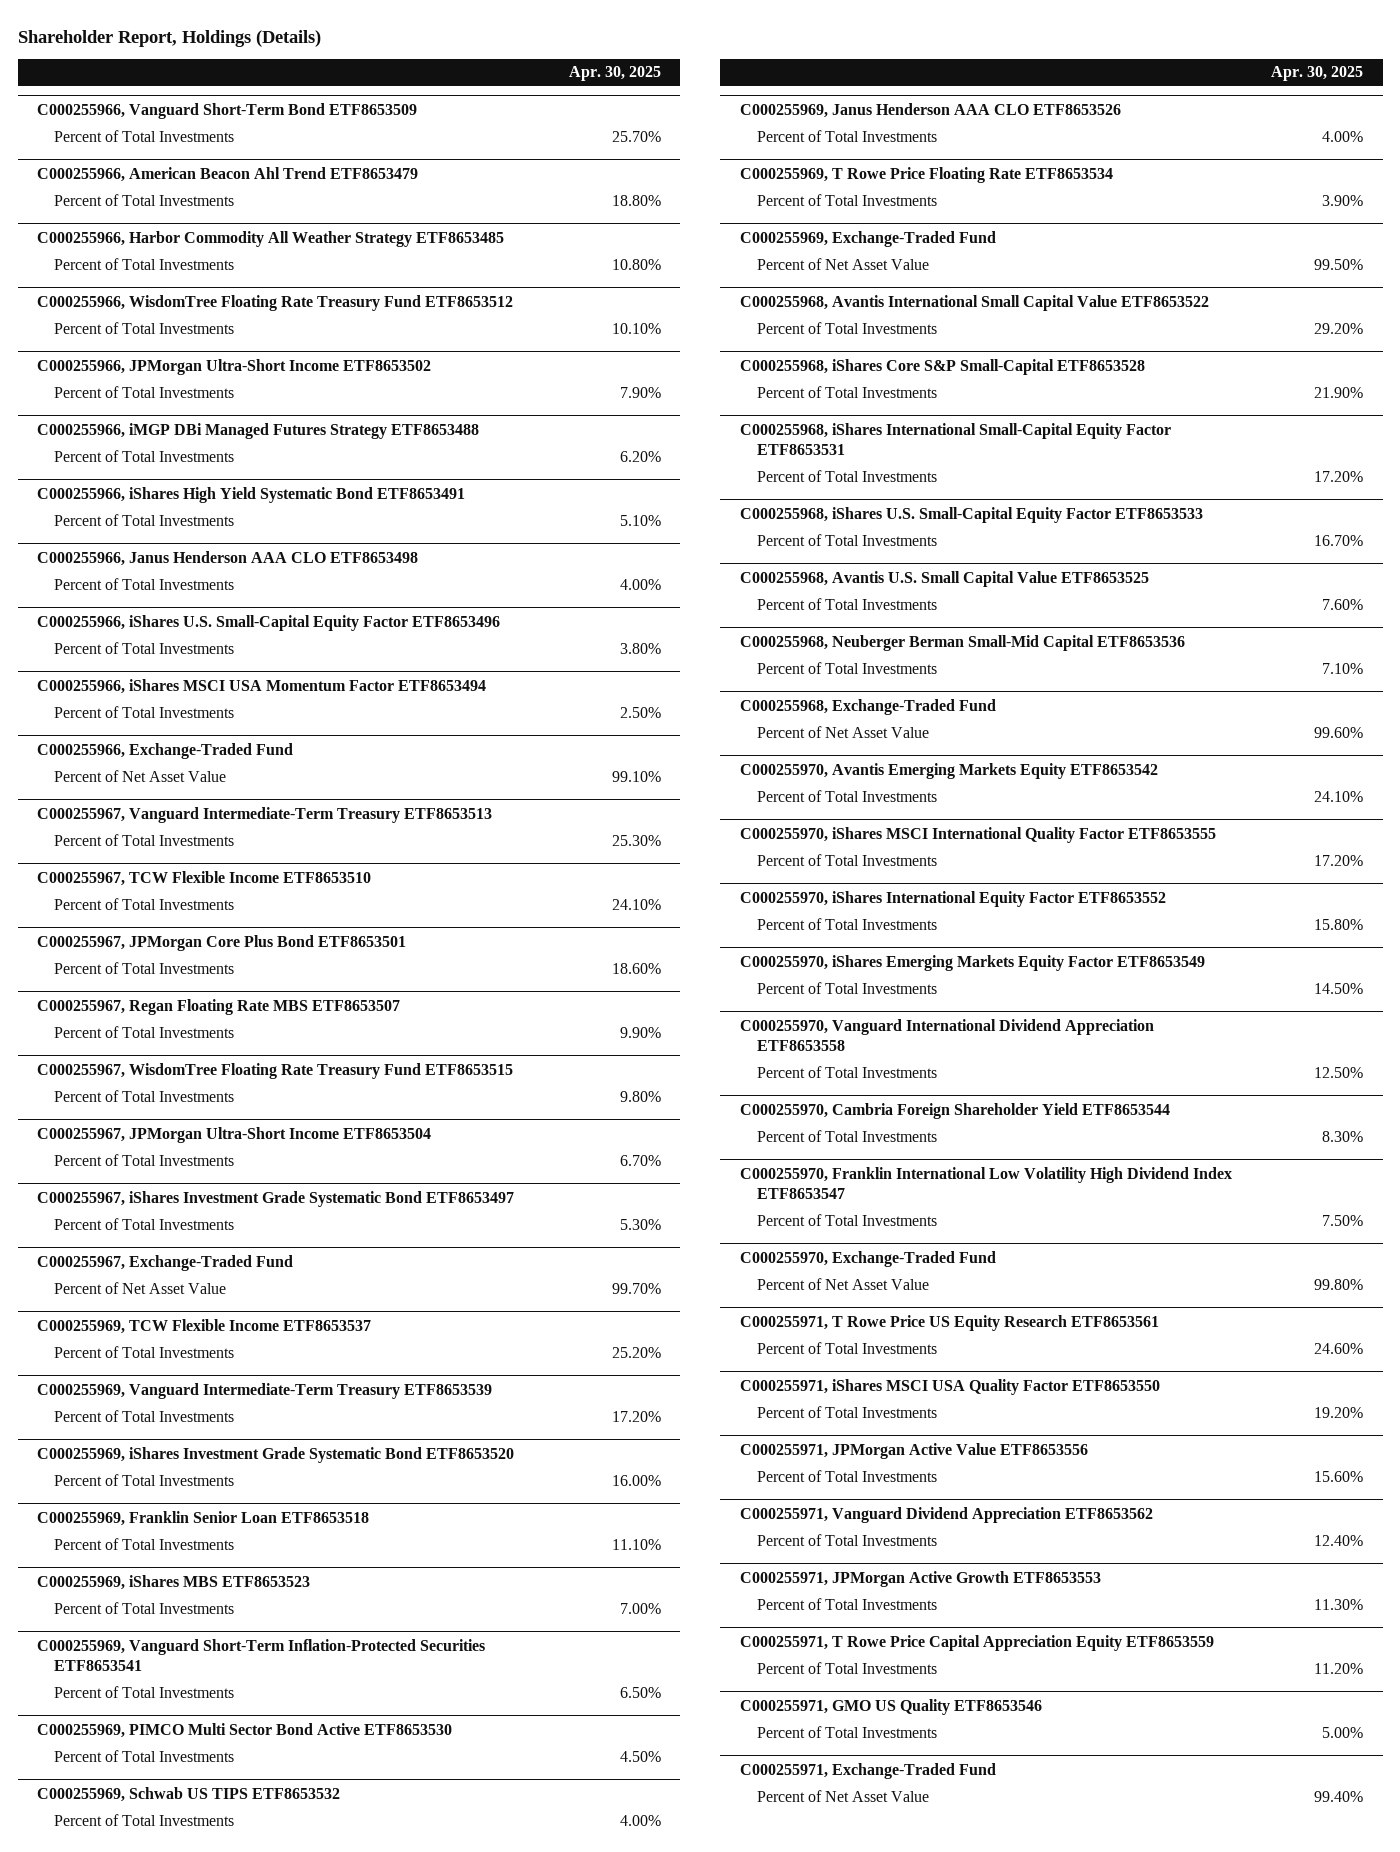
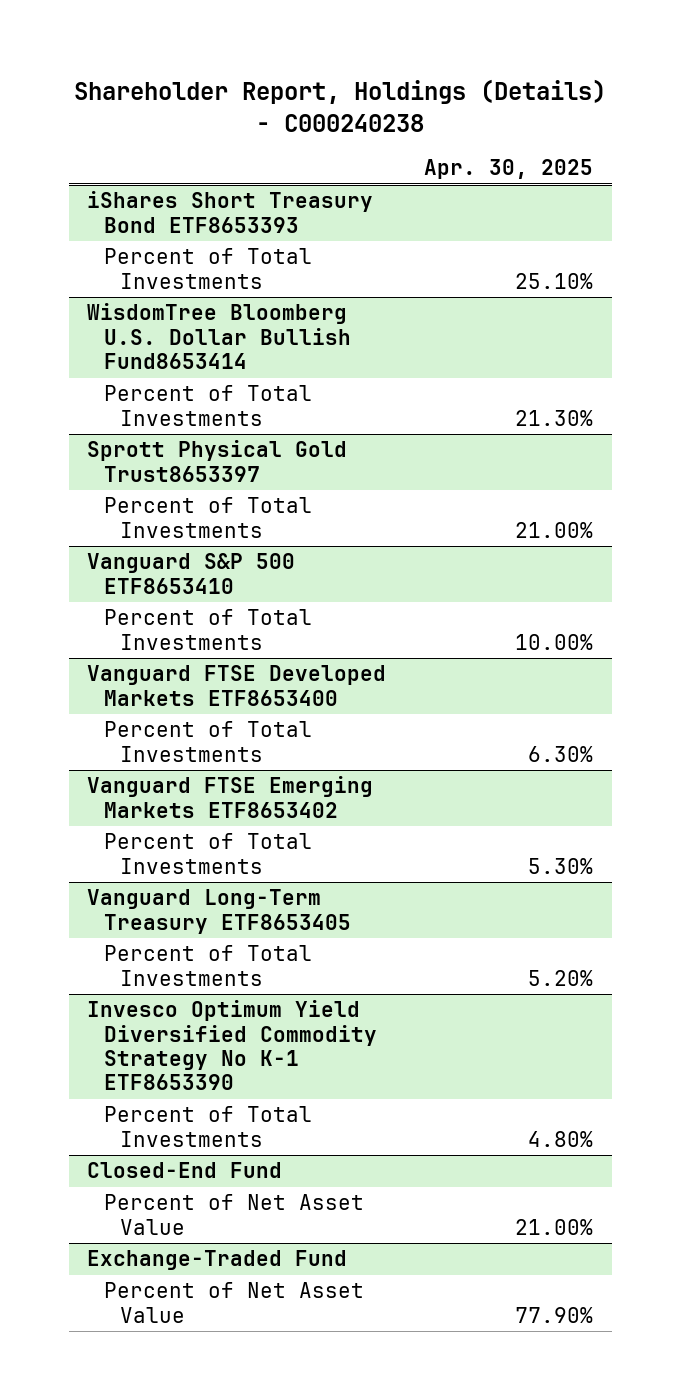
- Shareholder Report, Holdings (Details)
+ Shareholder Report, Holdings (Details) - C000240238
- C000255966, Vanguard Short-Term Bond ETF8653509
- Percent of Total Investments | 25.70%
- C000255966, American Beacon Ahl Trend ETF8653479
- Percent of Total Investments | 18.80%
- C000255966, Harbor Commodity All Weather Strategy ETF8653485
- Percent of Total Investments | 10.80%
- C000255966, WisdomTree Floating Rate Treasury Fund ETF8653512
- Percent of Total Investments | 10.10%
- C000255966, JPMorgan Ultra-Short Income ETF8653502
- Percent of Total Investments | 7.90%
- C000255966, iMGP DBi Managed Futures Strategy ETF8653488
- Percent of Total Investments | 6.20%
- C000255966, iShares High Yield Systematic Bond ETF8653491
- Percent of Total Investments | 5.10%
- C000255966, Janus Henderson AAA CLO ETF8653498
- Percent of Total Investments | 4.00%
- C000255966, iShares U.S. Small-Capital Equity Factor ETF8653496
- Percent of Total Investments | 3.80%
- C000255966, iShares MSCI USA Momentum Factor ETF8653494
- Percent of Total Investments | 2.50%
- C000255966, Exchange-Traded Fund
- Percent of Net Asset Value | 99.10%
- C000255967, Vanguard Intermediate-Term Treasury ETF8653513
- Percent of Total Investments | 25.30%
- C000255967, TCW Flexible Income ETF8653510
- Percent of Total Investments | 24.10%
- C000255967, JPMorgan Core Plus Bond ETF8653501
- Percent of Total Investments | 18.60%
- C000255967, Regan Floating Rate MBS ETF8653507
- Percent of Total Investments | 9.90%
- C000255967, WisdomTree Floating Rate Treasury Fund ETF8653515
- Percent of Total Investments | 9.80%
- C000255967, JPMorgan Ultra-Short Income ETF8653504
- Percent of Total Investments | 6.70%
- C000255967, iShares Investment Grade Systematic Bond ETF8653497
+ iShares Short Treasury Bond ETF8653393
+ Percent of Total Investments | 25.10%
+ WisdomTree Bloomberg U.S. Dollar Bullish Fund8653414
+ Percent of Total Investments | 21.30%
+ Sprott Physical Gold Trust8653397
+ Percent of Total Investments | 21.00%
+ Vanguard S&P 500 ETF8653410
+ Percent of Total Investments | 10.00%
+ Vanguard FTSE Developed Markets ETF8653400
+ Percent of Total Investments | 6.30%
+ Vanguard FTSE Emerging Markets ETF8653402
- C000255967, Exchange-Traded Fund
- Percent of Net Asset Value | 99.70%
- C000255969, TCW Flexible Income ETF8653537
- Percent of Total Investments | 25.20%
- C000255969, Vanguard Intermediate-Term Treasury ETF8653539
- Percent of Total Investments | 17.20%
- C000255969, iShares Investment Grade Systematic Bond ETF8653520
- Percent of Total Investments | 16.00%
- C000255969, Franklin Senior Loan ETF8653518
- Percent of Total Investments | 11.10%
- C000255969, iShares MBS ETF8653523
- Percent of Total Investments | 7.00%
- C000255969, Vanguard Short-Term Inflation-Protected Securities ETF8653541
- Percent of Total Investments | 6.50%
- C000255969, PIMCO Multi Sector Bond Active ETF8653530
- Percent of Total Investments | 4.50%
- C000255969, Schwab US TIPS ETF8653532
- Percent of Total Investments | 4.00%
- C000255969, Janus Henderson AAA CLO ETF8653526
- Percent of Total Investments | 4.00%
- C000255969, T Rowe Price Floating Rate ETF8653534
- Percent of Total Investments | 3.90%
- C000255969, Exchange-Traded Fund
- Percent of Net Asset Value | 99.50%
- C000255968, Avantis International Small Capital Value ETF8653522
- Percent of Total Investments | 29.20%
- C000255968, iShares Core S&P Small-Capital ETF8653528
- Percent of Total Investments | 21.90%
- C000255968, iShares International Small-Capital Equity Factor ETF8653531
- Percent of Total Investments | 17.20%
- C000255968, iShares U.S. Small-Capital Equity Factor ETF8653533
- Percent of Total Investments | 16.70%
- C000255968, Avantis U.S. Small Capital Value ETF8653525
- Percent of Total Investments | 7.60%
- C000255968, Neuberger Berman Small-Mid Capital ETF8653536
- Percent of Total Investments | 7.10%
- C000255968, Exchange-Traded Fund
- Percent of Net Asset Value | 99.60%
- C000255970, Avantis Emerging Markets Equity ETF8653542
- Percent of Total Investments | 24.10%
- C000255970, iShares MSCI International Quality Factor ETF8653555
- Percent of Total Investments | 17.20%
- C000255970, iShares International Equity Factor ETF8653552
- Percent of Total Investments | 15.80%
- C000255970, iShares Emerging Markets Equity Factor ETF8653549
- Percent of Total Investments | 14.50%
- C000255970, Vanguard International Dividend Appreciation ETF8653558
- Percent of Total Investments | 12.50%
- C000255970, Cambria Foreign Shareholder Yield ETF8653544
- Percent of Total Investments | 8.30%
- C000255970, Franklin International Low Volatility High Dividend Index ETF8653547
- Percent of Total Investments | 7.50%
- C000255970, Exchange-Traded Fund
- Percent of Net Asset Value | 99.80%
- C000255971, T Rowe Price US Equity Research ETF8653561
- Percent of Total Investments | 24.60%
- C000255971, iShares MSCI USA Quality Factor ETF8653550
- Percent of Total Investments | 19.20%
- C000255971, JPMorgan Active Value ETF8653556
- Percent of Total Investments | 15.60%
- C000255971, Vanguard Dividend Appreciation ETF8653562
- Percent of Total Investments | 12.40%
- C000255971, JPMorgan Active Growth ETF8653553
- Percent of Total Investments | 11.30%
- C000255971, T Rowe Price Capital Appreciation Equity ETF8653559
- Percent of Total Investments | 11.20%
- C000255971, GMO US Quality ETF8653546
- Percent of Total Investments | 5.00%
- C000255971, Exchange-Traded Fund
- Percent of Net Asset Value | 99.40%
+ Vanguard Long-Term Treasury ETF8653405
+ Percent of Total Investments | 5.20%
+ Invesco Optimum Yield Diversified Commodity Strategy No K-1 ETF8653390
+ Percent of Total Investments | 4.80%
+ Closed-End Fund
+ Percent of Net Asset Value | 21.00%
+ Exchange-Traded Fund
+ Percent of Net Asset Value | 77.90%

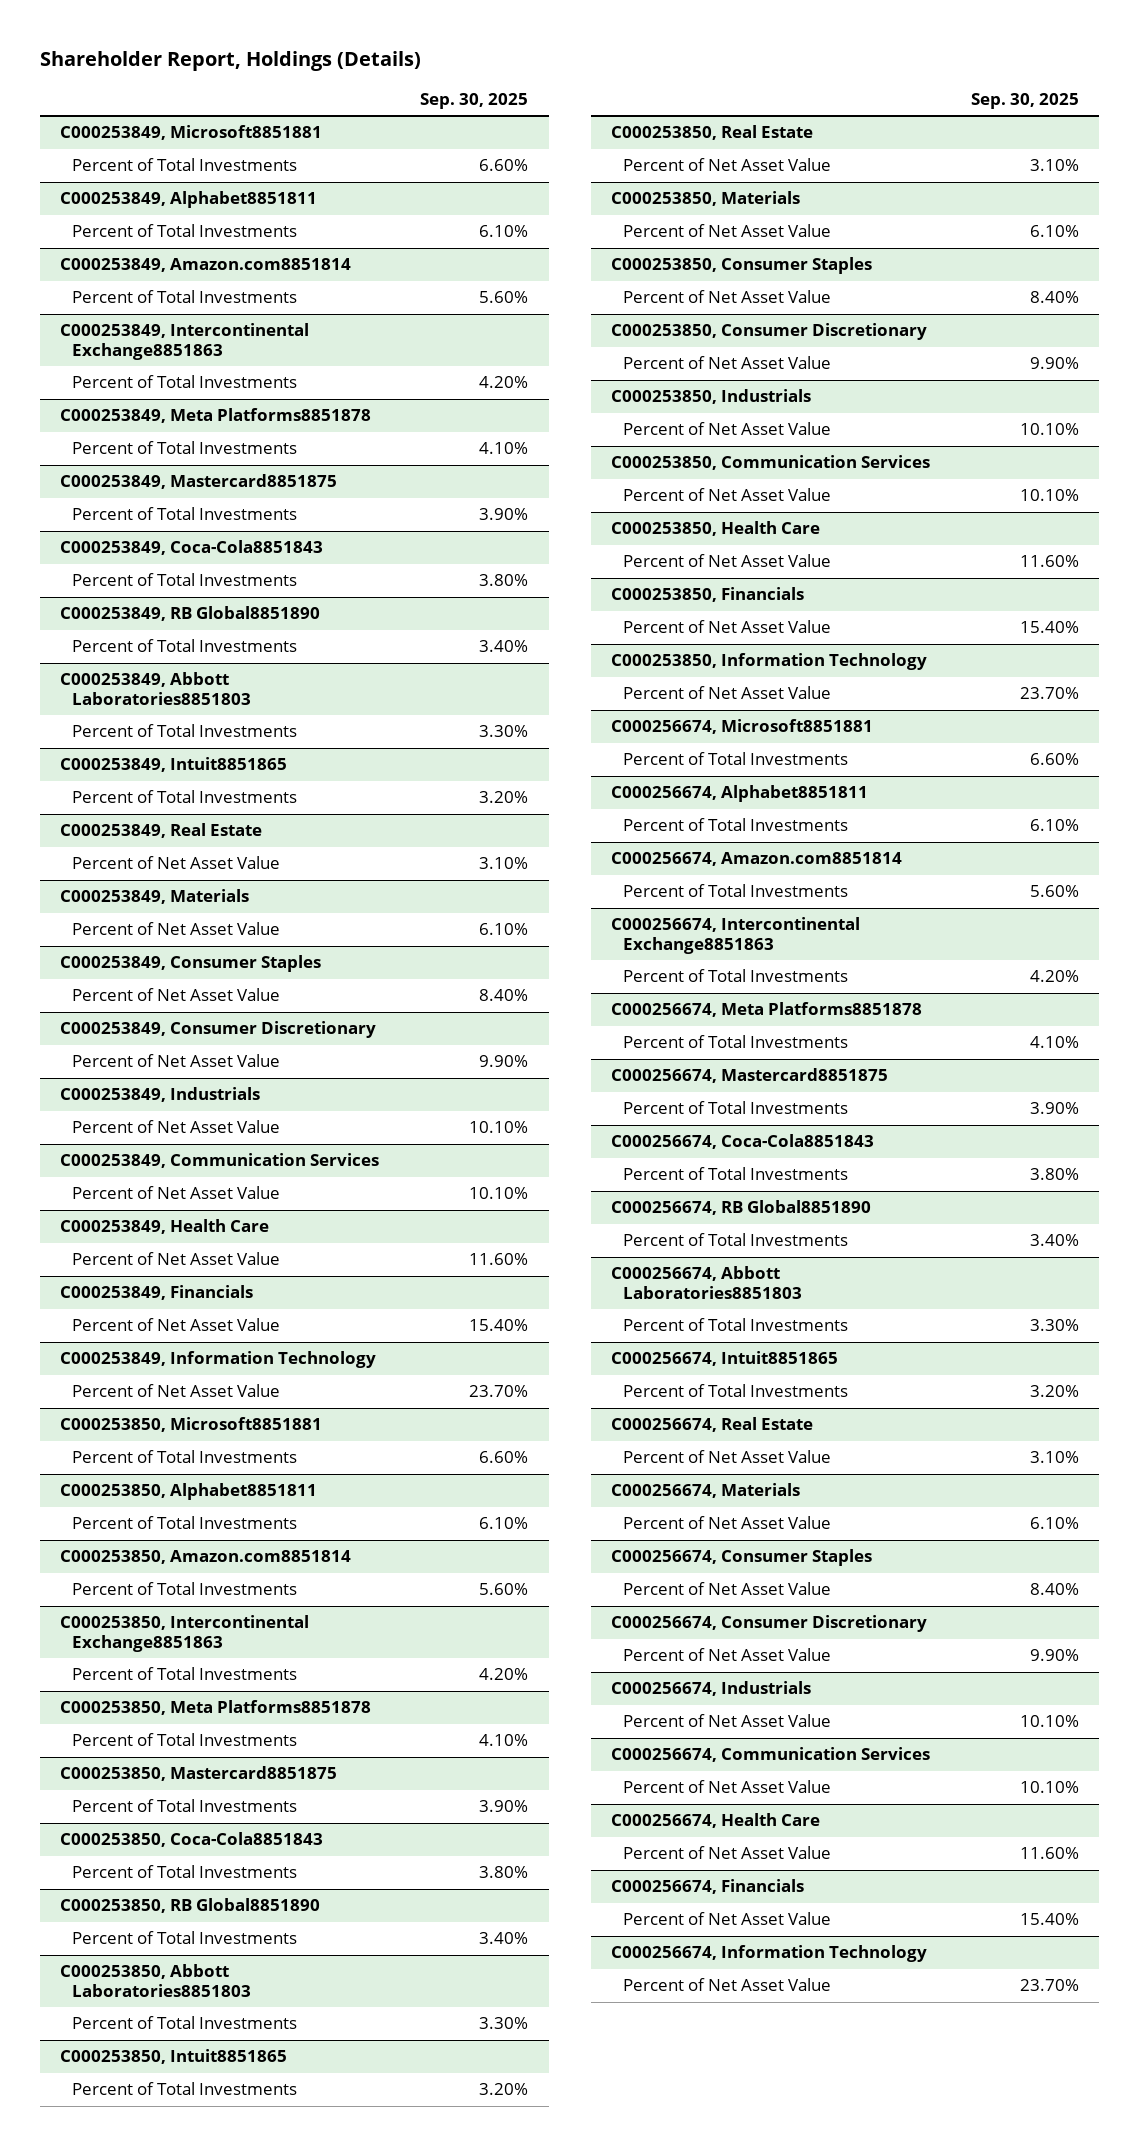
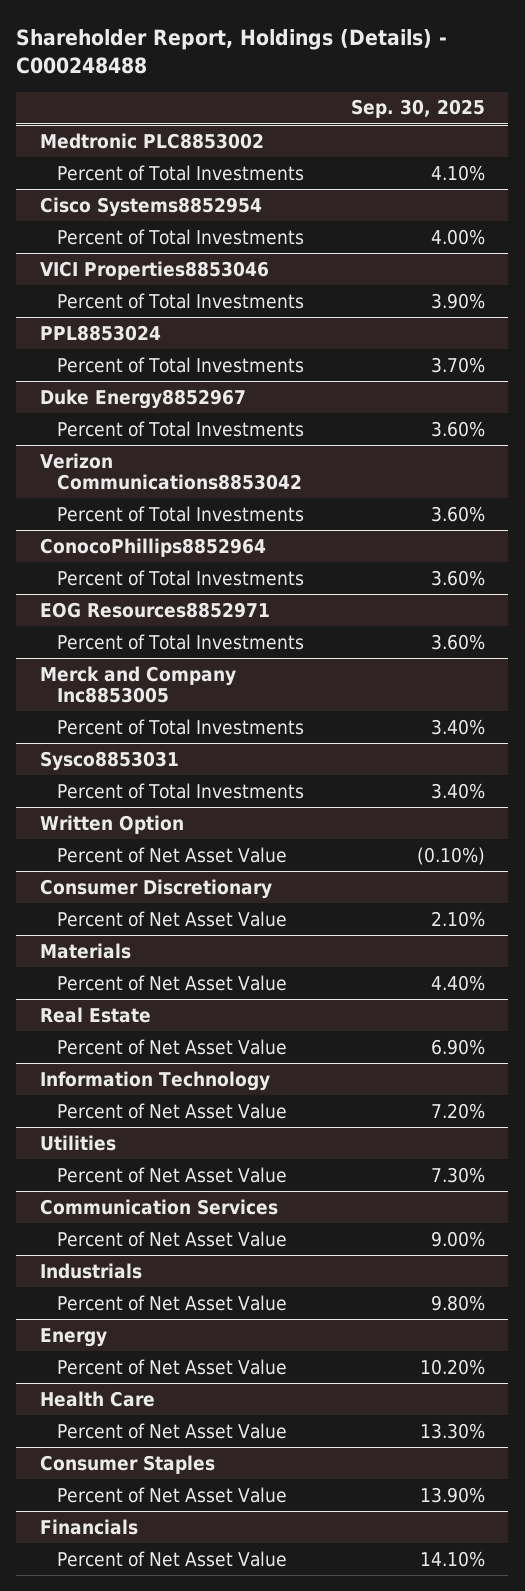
- Shareholder Report, Holdings (Details)
+ Shareholder Report, Holdings (Details) - C000248488
- C000253849, Microsoft8851881
- Percent of Total Investments | 6.60%
- C000253849, Alphabet8851811
- Percent of Total Investments | 6.10%
- C000253849, Amazon.com8851814
- Percent of Total Investments | 5.60%
- C000253849, Intercontinental Exchange8851863
- Percent of Total Investments | 4.20%
- C000253849, Meta Platforms8851878
- Percent of Total Investments | 4.10%
- C000253849, Mastercard8851875
- Percent of Total Investments | 3.90%
- C000253849, Coca-Cola8851843
- Percent of Total Investments | 3.80%
- C000253849, RB Global8851890
- Percent of Total Investments | 3.40%
- C000253849, Abbott Laboratories8851803
- Percent of Total Investments | 3.30%
- C000253849, Intuit8851865
- Percent of Total Investments | 3.20%
- C000253849, Real Estate
- Percent of Net Asset Value | 3.10%
- C000253849, Materials
- Percent of Net Asset Value | 6.10%
- C000253849, Consumer Staples
- Percent of Net Asset Value | 8.40%
- C000253849, Consumer Discretionary
- Percent of Net Asset Value | 9.90%
- C000253849, Industrials
- Percent of Net Asset Value | 10.10%
- C000253849, Communication Services
- Percent of Net Asset Value | 10.10%
- C000253849, Health Care
- Percent of Net Asset Value | 11.60%
- C000253849, Financials
- Percent of Net Asset Value | 15.40%
- C000253849, Information Technology
- Percent of Net Asset Value | 23.70%
- C000253850, Microsoft8851881
- Percent of Total Investments | 6.60%
- C000253850, Alphabet8851811
- Percent of Total Investments | 6.10%
- C000253850, Amazon.com8851814
- Percent of Total Investments | 5.60%
- C000253850, Intercontinental Exchange8851863
- Percent of Total Investments | 4.20%
- C000253850, Meta Platforms8851878
+ Medtronic PLC8853002
- C000253850, Mastercard8851875
+ Cisco Systems8852954
+ Percent of Total Investments | 4.00%
+ VICI Properties8853046
- C000253850, Coca-Cola8851843
- Percent of Total Investments | 3.80%
- C000253850, RB Global8851890
+ PPL8853024
+ Percent of Total Investments | 3.70%
+ Duke Energy8852967
+ Percent of Total Investments | 3.60%
+ Verizon Communications8853042
+ Percent of Total Investments | 3.60%
+ ConocoPhillips8852964
+ Percent of Total Investments | 3.60%
+ EOG Resources8852971
+ Percent of Total Investments | 3.60%
+ Merck and Company Inc8853005
- C000253850, Abbott Laboratories8851803
- Percent of Total Investments | 3.30%
- C000253850, Intuit8851865
- Percent of Total Investments | 3.20%
- C000253850, Real Estate
- Percent of Net Asset Value | 3.10%
- C000253850, Materials
- Percent of Net Asset Value | 6.10%
- C000253850, Consumer Staples
- Percent of Net Asset Value | 8.40%
- C000253850, Consumer Discretionary
- Percent of Net Asset Value | 9.90%
- C000253850, Industrials
- Percent of Net Asset Value | 10.10%
- C000253850, Communication Services
- Percent of Net Asset Value | 10.10%
- C000253850, Health Care
- Percent of Net Asset Value | 11.60%
- C000253850, Financials
- Percent of Net Asset Value | 15.40%
- C000253850, Information Technology
- Percent of Net Asset Value | 23.70%
- C000256674, Microsoft8851881
- Percent of Total Investments | 6.60%
- C000256674, Alphabet8851811
- Percent of Total Investments | 6.10%
- C000256674, Amazon.com8851814
- Percent of Total Investments | 5.60%
- C000256674, Intercontinental Exchange8851863
- Percent of Total Investments | 4.20%
- C000256674, Meta Platforms8851878
- Percent of Total Investments | 4.10%
- C000256674, Mastercard8851875
- Percent of Total Investments | 3.90%
- C000256674, Coca-Cola8851843
- Percent of Total Investments | 3.80%
- C000256674, RB Global8851890
+ Sysco8853031
- C000256674, Abbott Laboratories8851803
- Percent of Total Investments | 3.30%
- C000256674, Intuit8851865
- Percent of Total Investments | 3.20%
- C000256674, Real Estate
- Percent of Net Asset Value | 3.10%
- C000256674, Materials
- Percent of Net Asset Value | 6.10%
- C000256674, Consumer Staples
- Percent of Net Asset Value | 8.40%
- C000256674, Consumer Discretionary
- Percent of Net Asset Value | 9.90%
- C000256674, Industrials
- Percent of Net Asset Value | 10.10%
- C000256674, Communication Services
- Percent of Net Asset Value | 10.10%
- C000256674, Health Care
- Percent of Net Asset Value | 11.60%
- C000256674, Financials
- Percent of Net Asset Value | 15.40%
- C000256674, Information Technology
- Percent of Net Asset Value | 23.70%
+ Written Option
+ Percent of Net Asset Value | (0.10%)
+ Consumer Discretionary
+ Percent of Net Asset Value | 2.10%
+ Materials
+ Percent of Net Asset Value | 4.40%
+ Real Estate
+ Percent of Net Asset Value | 6.90%
+ Information Technology
+ Percent of Net Asset Value | 7.20%
+ Utilities
+ Percent of Net Asset Value | 7.30%
+ Communication Services
+ Percent of Net Asset Value | 9.00%
+ Industrials
+ Percent of Net Asset Value | 9.80%
+ Energy
+ Percent of Net Asset Value | 10.20%
+ Health Care
+ Percent of Net Asset Value | 13.30%
+ Consumer Staples
+ Percent of Net Asset Value | 13.90%
+ Financials
+ Percent of Net Asset Value | 14.10%

